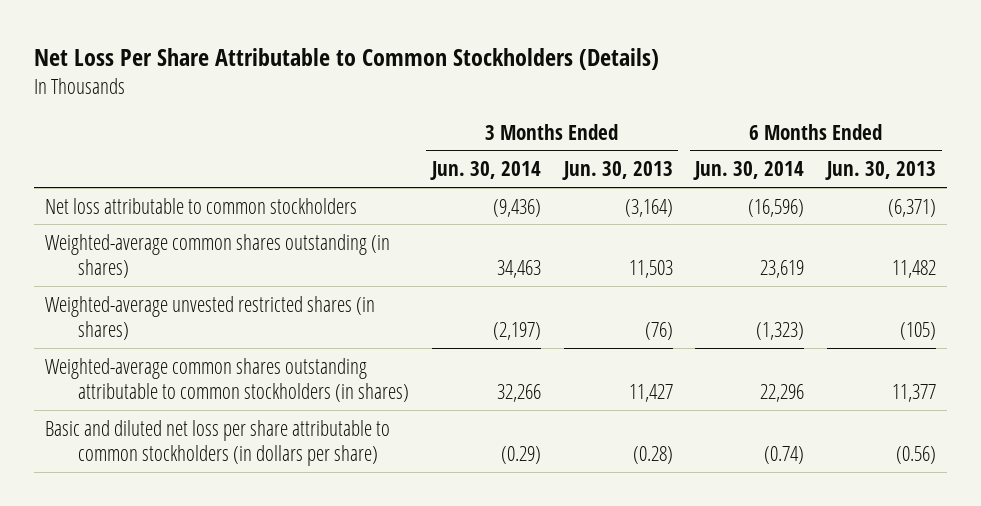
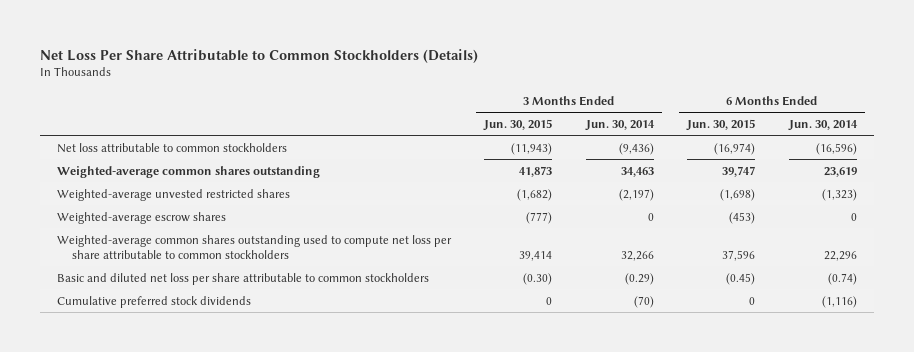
- | 3 Months Ended Jun. 30, 2014 | 3 Months Ended Jun. 30, 2013 | 6 Months Ended Jun. 30, 2014 | 6 Months Ended Jun. 30, 2013
+ | 3 Months Ended Jun. 30, 2015 | 3 Months Ended Jun. 30, 2014 | 6 Months Ended Jun. 30, 2015 | 6 Months Ended Jun. 30, 2014
- Weighted-average common shares outstanding (in shares) | 34,463 | 11,503 | 23,619 | 11,482
- Weighted-average unvested restricted shares (in shares) | (2,197) | (76) | (1,323) | (105)
- Weighted-average common shares outstanding attributable to common stockholders (in shares) | 32,266 | 11,427 | 22,296 | 11,377
- Basic and diluted net loss per share attributable to common stockholders (in dollars per share) | (0.29) | (0.28) | (0.74) | (0.56)
+ Weighted-average common shares outstanding | 41,873 | 34,463 | 39,747 | 23,619
+ Weighted-average unvested restricted shares | (1,682) | (2,197) | (1,698) | (1,323)
+ Weighted-average escrow shares | (777) | 0 | (453) | 0
+ Weighted-average common shares outstanding used to compute net loss per share attributable to common stockholders | 39,414 | 32,266 | 37,596 | 22,296
+ Basic and diluted net loss per share attributable to common stockholders | (0.30) | (0.29) | (0.45) | (0.74)
+ Cumulative preferred stock dividends | 0 | (70) | 0 | (1,116)

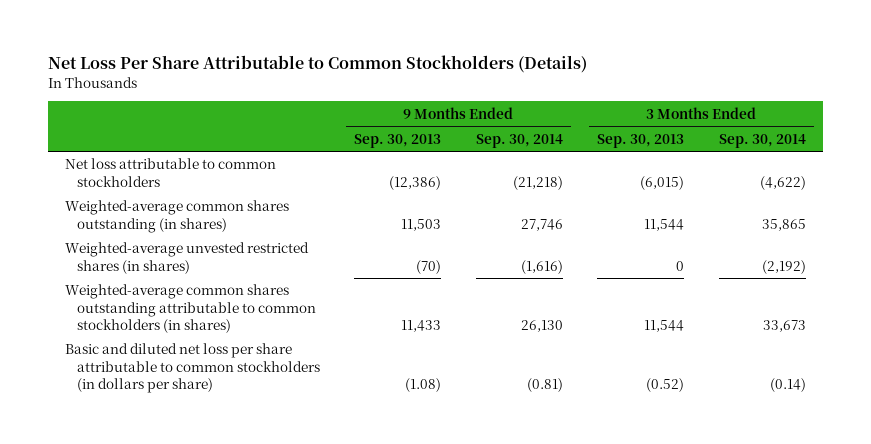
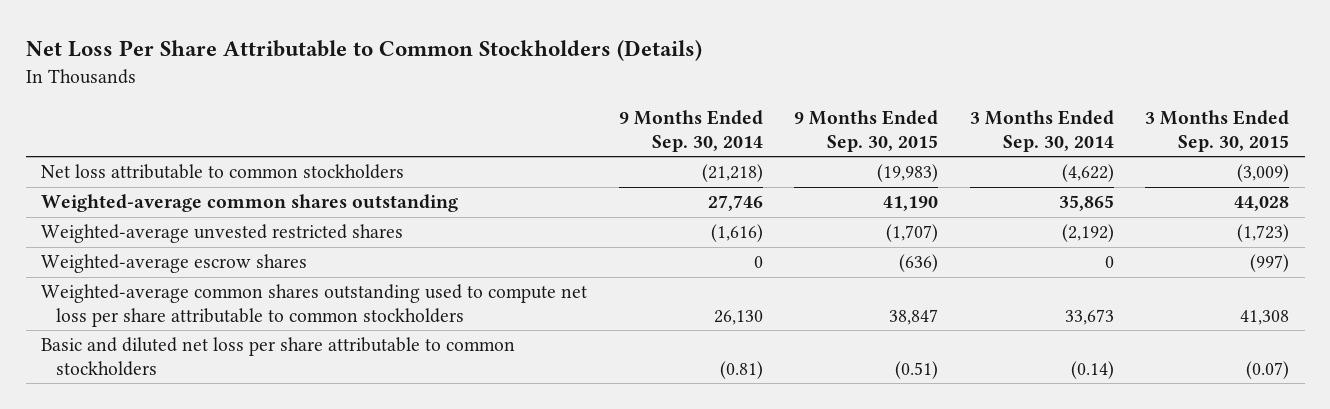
- | 9 Months Ended Sep. 30, 2013 | 9 Months Ended Sep. 30, 2014 | 3 Months Ended Sep. 30, 2013 | 3 Months Ended Sep. 30, 2014
+ | 9 Months Ended Sep. 30, 2014 | 9 Months Ended Sep. 30, 2015 | 3 Months Ended Sep. 30, 2014 | 3 Months Ended Sep. 30, 2015
- Weighted-average common shares outstanding (in shares) | 11,503 | 27,746 | 11,544 | 35,865
- Weighted-average unvested restricted shares (in shares) | (70) | (1,616) | 0 | (2,192)
- Weighted-average common shares outstanding attributable to common stockholders (in shares) | 11,433 | 26,130 | 11,544 | 33,673
- Basic and diluted net loss per share attributable to common stockholders (in dollars per share) | (1.08) | (0.81) | (0.52) | (0.14)
+ Weighted-average common shares outstanding | 27,746 | 41,190 | 35,865 | 44,028
+ Weighted-average unvested restricted shares | (1,616) | (1,707) | (2,192) | (1,723)
+ Weighted-average escrow shares | 0 | (636) | 0 | (997)
+ Weighted-average common shares outstanding used to compute net loss per share attributable to common stockholders | 26,130 | 38,847 | 33,673 | 41,308
+ Basic and diluted net loss per share attributable to common stockholders | (0.81) | (0.51) | (0.14) | (0.07)

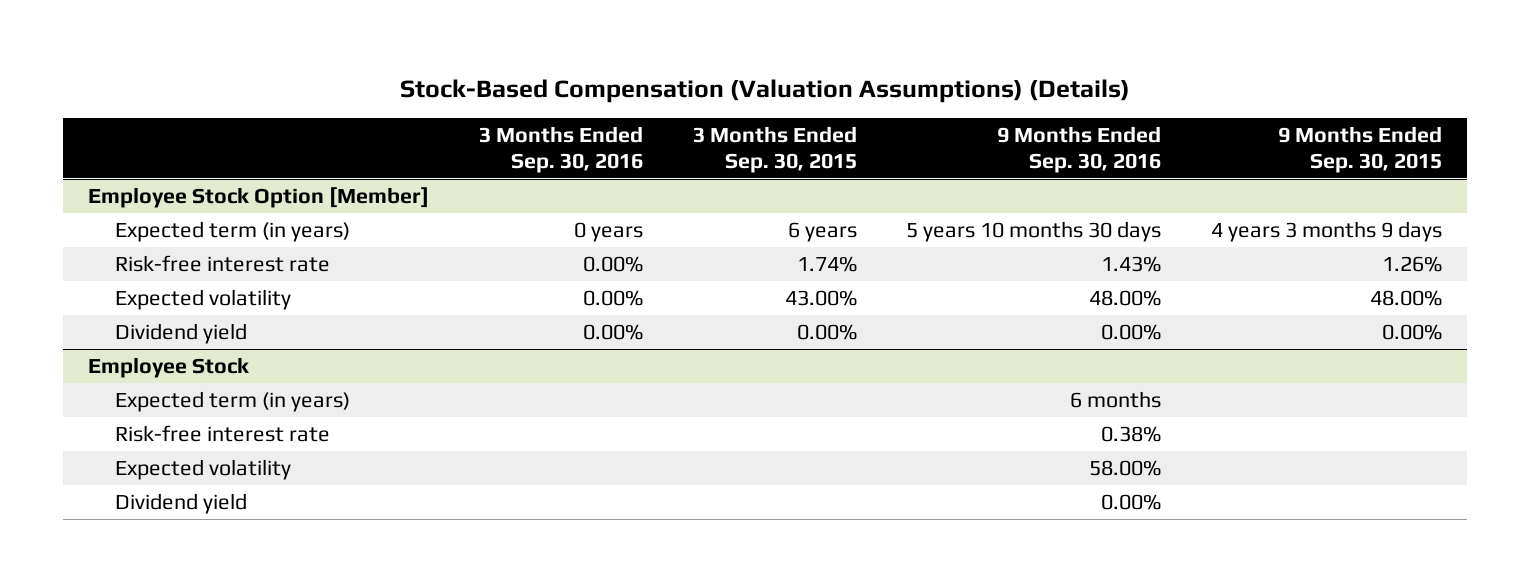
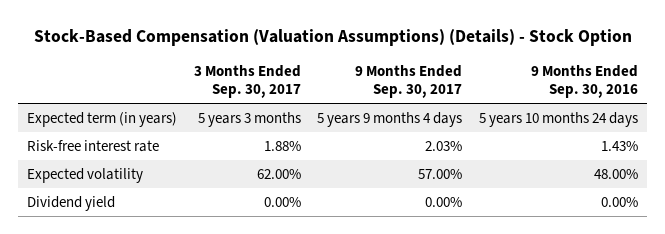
- Stock-Based Compensation (Valuation Assumptions) (Details)
+ Stock-Based Compensation (Valuation Assumptions) (Details) - Stock Option
- | 3 Months Ended Sep. 30, 2016 | 3 Months Ended Sep. 30, 2015 | 9 Months Ended Sep. 30, 2016 | 9 Months Ended Sep. 30, 2015
+ | 3 Months Ended Sep. 30, 2017 | 9 Months Ended Sep. 30, 2017 | 9 Months Ended Sep. 30, 2016
- Employee Stock Option [Member]
- Expected term (in years) | 0 years | 6 years | 5 years 10 months 30 days | 4 years 3 months 9 days
+ Expected term (in years) | 5 years 3 months | 5 years 9 months 4 days | 5 years 10 months 24 days
- Employee Stock
- Expected term (in years) | | | 6 months |
- Risk-free interest rate | | | 0.38% |
- Expected volatility | | | 58.00% |
- Dividend yield | | | 0.00% |

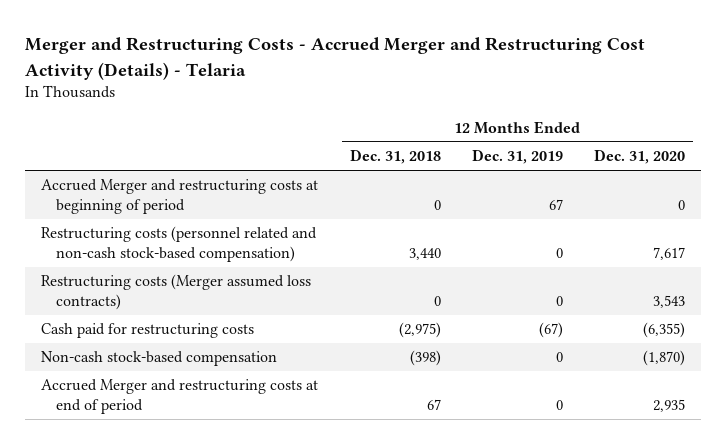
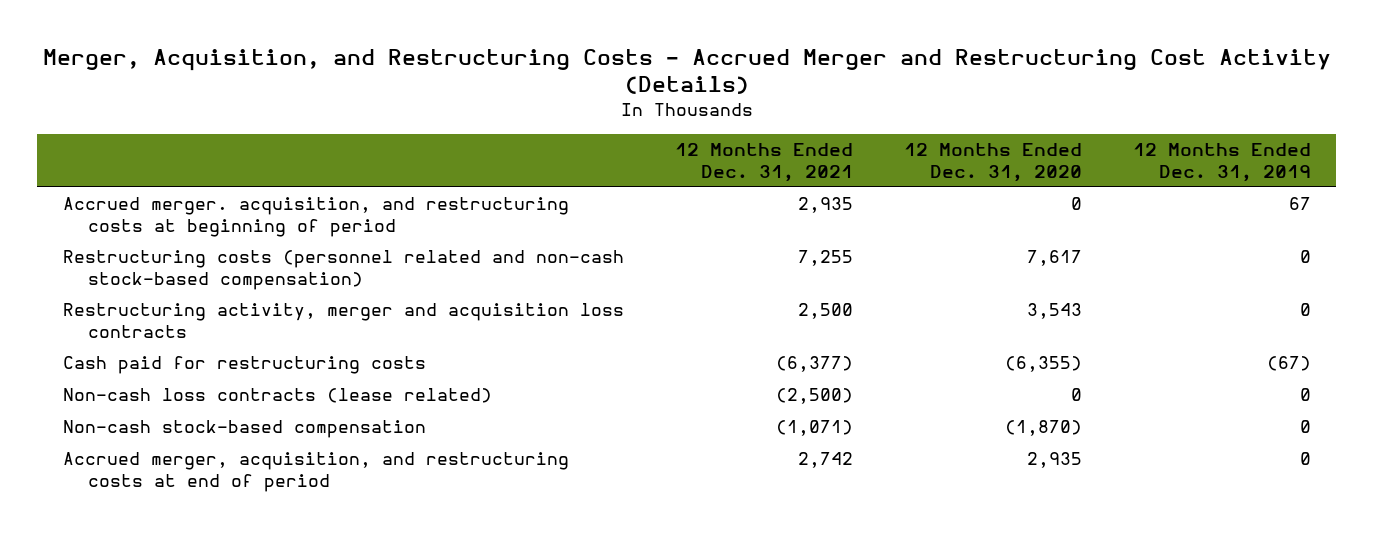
- Merger and Restructuring Costs - Accrued Merger and Restructuring Cost Activity (Details) - Telaria
+ Merger, Acquisition, and Restructuring Costs - Accrued Merger and Restructuring Cost Activity (Details)
- | 12 Months Ended Dec. 31, 2018 | 12 Months Ended Dec. 31, 2019 | 12 Months Ended Dec. 31, 2020
+ | 12 Months Ended Dec. 31, 2021 | 12 Months Ended Dec. 31, 2020 | 12 Months Ended Dec. 31, 2019
- Accrued Merger and restructuring costs at beginning of period | 0 | 67 | 0
+ Accrued merger. acquisition, and restructuring costs at beginning of period | 2,935 | 0 | 67
- Restructuring costs (Merger assumed loss contracts) | 0 | 0 | 3,543
+ Restructuring activity, merger and acquisition loss contracts | 2,500 | 3,543 | 0
+ Non-cash loss contracts (lease related) | (2,500) | 0 | 0
- Accrued Merger and restructuring costs at end of period | 67 | 0 | 2,935
+ Accrued merger, acquisition, and restructuring costs at end of period | 2,742 | 2,935 | 0

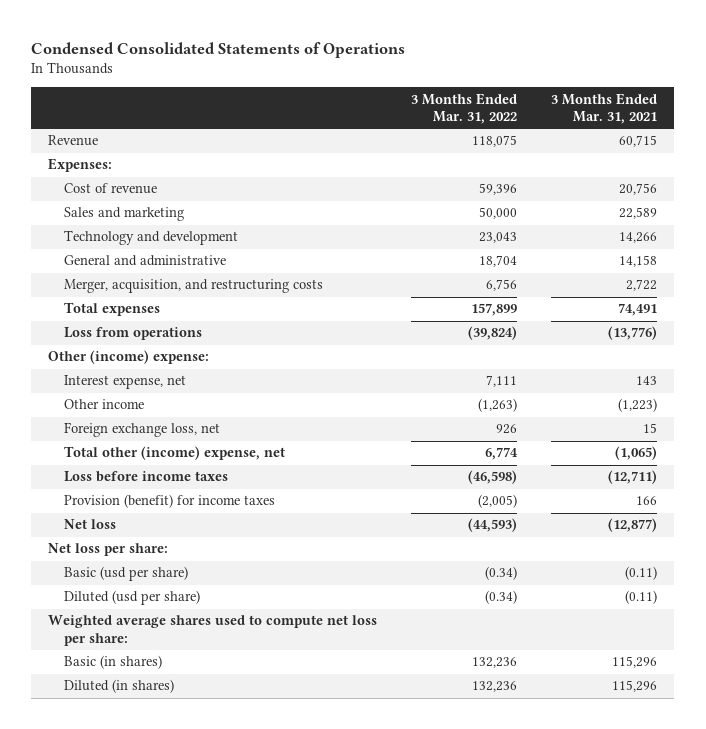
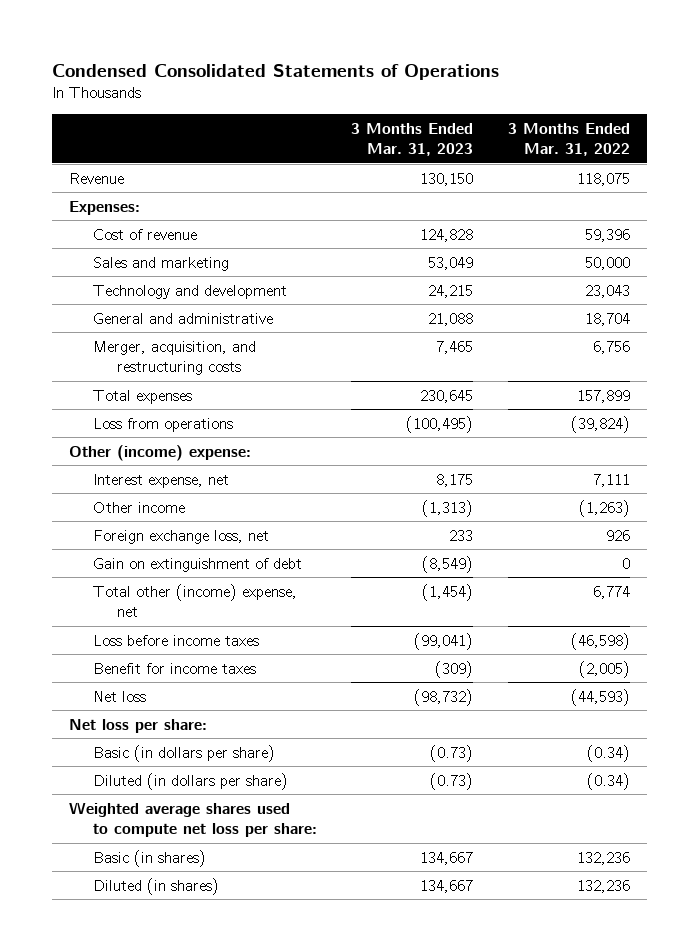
- | 3 Months Ended Mar. 31, 2022 | 3 Months Ended Mar. 31, 2021
+ | 3 Months Ended Mar. 31, 2023 | 3 Months Ended Mar. 31, 2022
+ Gain on extinguishment of debt | (8,549) | 0
- Provision (benefit) for income taxes | (2,005) | 166
+ Benefit for income taxes | (309) | (2,005)
- Basic (usd per share) | (0.34) | (0.11)
- Diluted (usd per share) | (0.34) | (0.11)
+ Basic (in dollars per share) | (0.73) | (0.34)
+ Diluted (in dollars per share) | (0.73) | (0.34)

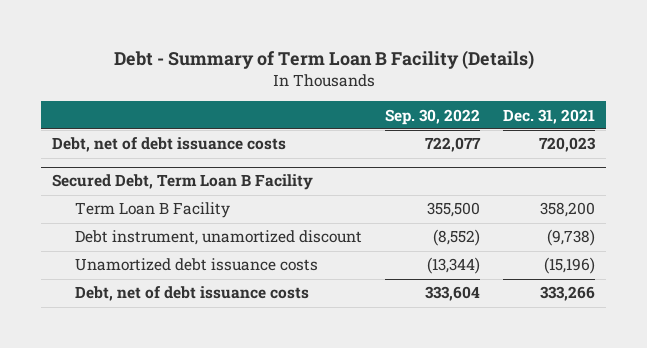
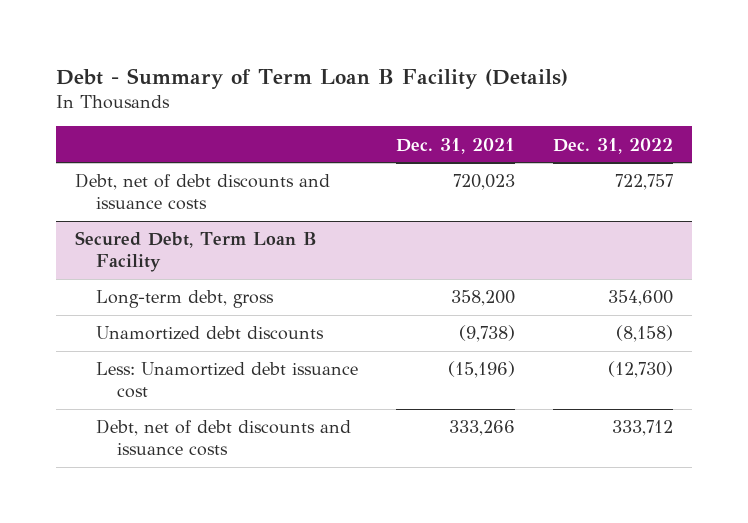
- | Sep. 30, 2022 | Dec. 31, 2021
+ | Dec. 31, 2021 | Dec. 31, 2022
- Debt, net of debt issuance costs | 722,077 | 720,023
+ Debt, net of debt discounts and issuance costs | 720,023 | 722,757
@ Secured Debt, Term Loan B Facility
- Term Loan B Facility | 355,500 | 358,200
- Debt instrument, unamortized discount | (8,552) | (9,738)
- Unamortized debt issuance costs | (13,344) | (15,196)
- Debt, net of debt issuance costs | 333,604 | 333,266
+ Long-term debt, gross | 358,200 | 354,600
+ Unamortized debt discounts | (9,738) | (8,158)
+ Less: Unamortized debt issuance cost | (15,196) | (12,730)
+ Debt, net of debt discounts and issuance costs | 333,266 | 333,712

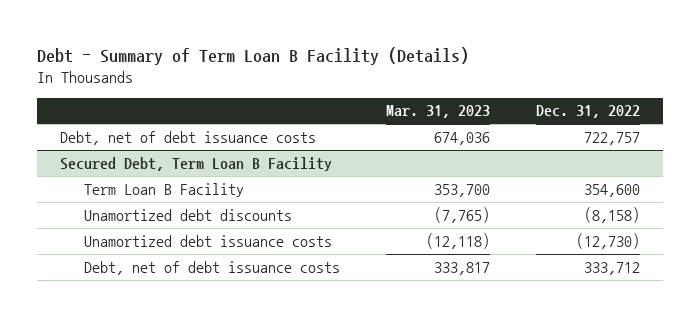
- | Dec. 31, 2021 | Dec. 31, 2022
+ | Mar. 31, 2023 | Dec. 31, 2022
- Debt, net of debt discounts and issuance costs | 720,023 | 722,757
+ Debt, net of debt issuance costs | 674,036 | 722,757
@ Secured Debt, Term Loan B Facility
- Long-term debt, gross | 358,200 | 354,600
+ Term Loan B Facility | 353,700 | 354,600
- Less: Unamortized debt issuance cost | (15,196) | (12,730)
- Debt, net of debt discounts and issuance costs | 333,266 | 333,712
+ Unamortized debt issuance costs | (12,118) | (12,730)
+ Debt, net of debt issuance costs | 333,817 | 333,712

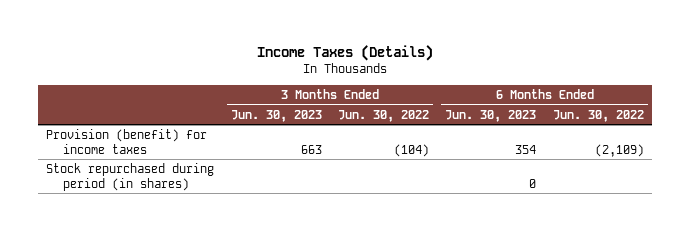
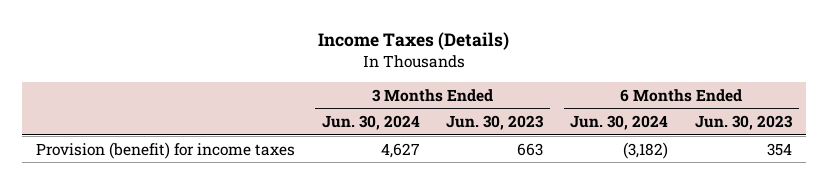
- | 3 Months Ended Jun. 30, 2023 | 3 Months Ended Jun. 30, 2022 | 6 Months Ended Jun. 30, 2023 | 6 Months Ended Jun. 30, 2022
+ | 3 Months Ended Jun. 30, 2024 | 3 Months Ended Jun. 30, 2023 | 6 Months Ended Jun. 30, 2024 | 6 Months Ended Jun. 30, 2023
- Stock repurchased during period (in shares) | | | 0 |

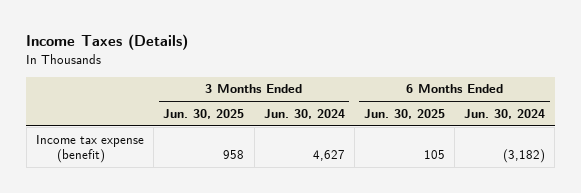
- | 3 Months Ended Jun. 30, 2024 | 3 Months Ended Jun. 30, 2023 | 6 Months Ended Jun. 30, 2024 | 6 Months Ended Jun. 30, 2023
+ | 3 Months Ended Jun. 30, 2025 | 3 Months Ended Jun. 30, 2024 | 6 Months Ended Jun. 30, 2025 | 6 Months Ended Jun. 30, 2024
- Provision (benefit) for income taxes | 4,627 | 663 | (3,182) | 354
+ Income tax expense (benefit) | 958 | 4,627 | 105 | (3,182)

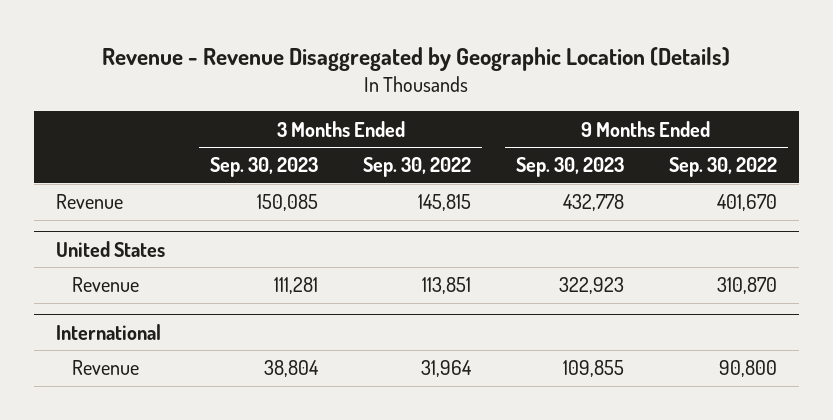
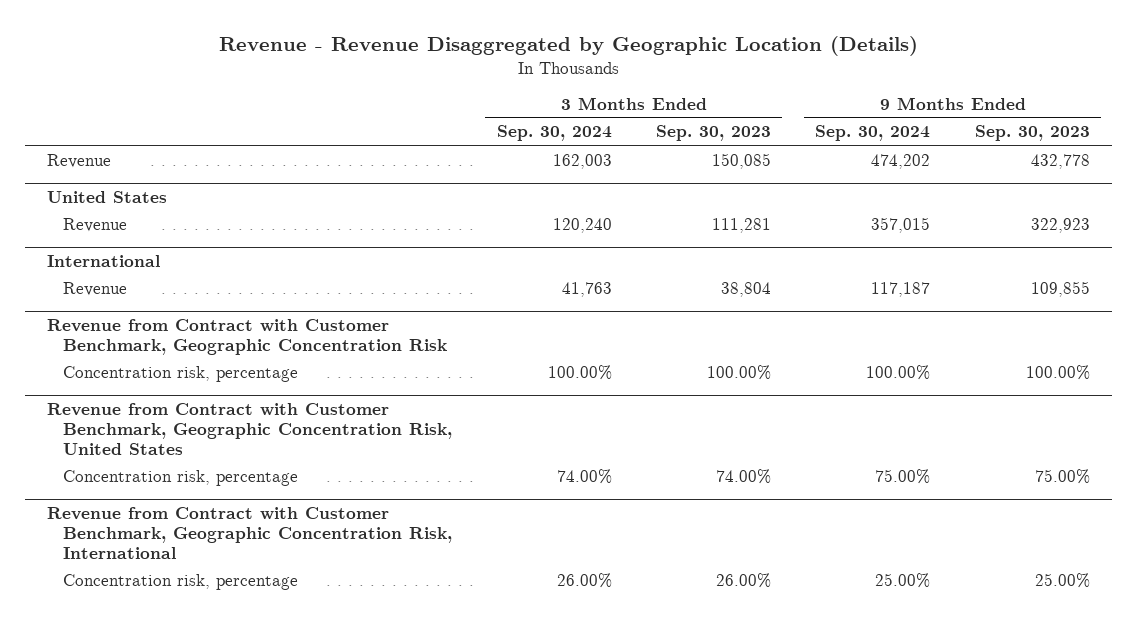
- | 3 Months Ended Sep. 30, 2023 | 3 Months Ended Sep. 30, 2022 | 9 Months Ended Sep. 30, 2023 | 9 Months Ended Sep. 30, 2022
+ | 3 Months Ended Sep. 30, 2024 | 3 Months Ended Sep. 30, 2023 | 9 Months Ended Sep. 30, 2024 | 9 Months Ended Sep. 30, 2023
+ Revenue from Contract with Customer Benchmark, Geographic Concentration Risk
+ Concentration risk, percentage | 100.00% | 100.00% | 100.00% | 100.00%
+ Revenue from Contract with Customer Benchmark, Geographic Concentration Risk, United States
+ Concentration risk, percentage | 74.00% | 74.00% | 75.00% | 75.00%
+ Revenue from Contract with Customer Benchmark, Geographic Concentration Risk, International
+ Concentration risk, percentage | 26.00% | 26.00% | 25.00% | 25.00%

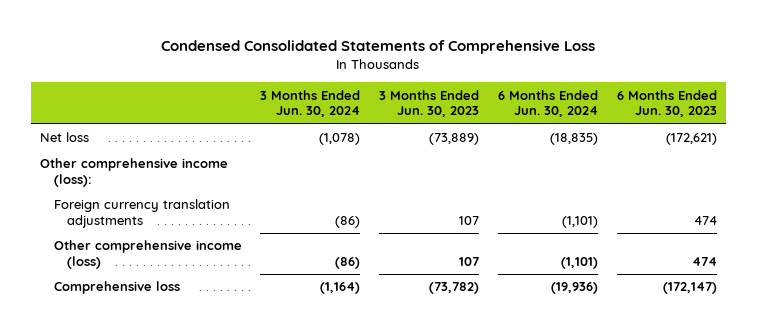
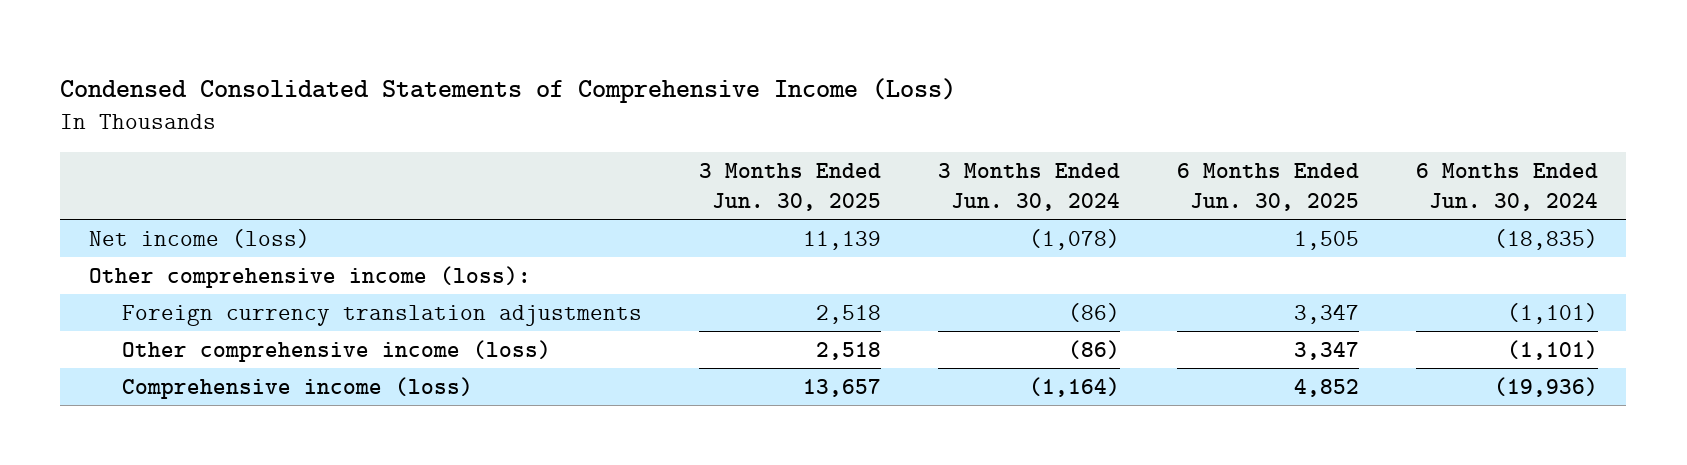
- Condensed Consolidated Statements of Comprehensive Loss
+ Condensed Consolidated Statements of Comprehensive Income (Loss)
- | 3 Months Ended Jun. 30, 2024 | 3 Months Ended Jun. 30, 2023 | 6 Months Ended Jun. 30, 2024 | 6 Months Ended Jun. 30, 2023
+ | 3 Months Ended Jun. 30, 2025 | 3 Months Ended Jun. 30, 2024 | 6 Months Ended Jun. 30, 2025 | 6 Months Ended Jun. 30, 2024
- Net loss | (1,078) | (73,889) | (18,835) | (172,621)
+ Net income (loss) | 11,139 | (1,078) | 1,505 | (18,835)
- Comprehensive loss | (1,164) | (73,782) | (19,936) | (172,147)
+ Comprehensive income (loss) | 13,657 | (1,164) | 4,852 | (19,936)

